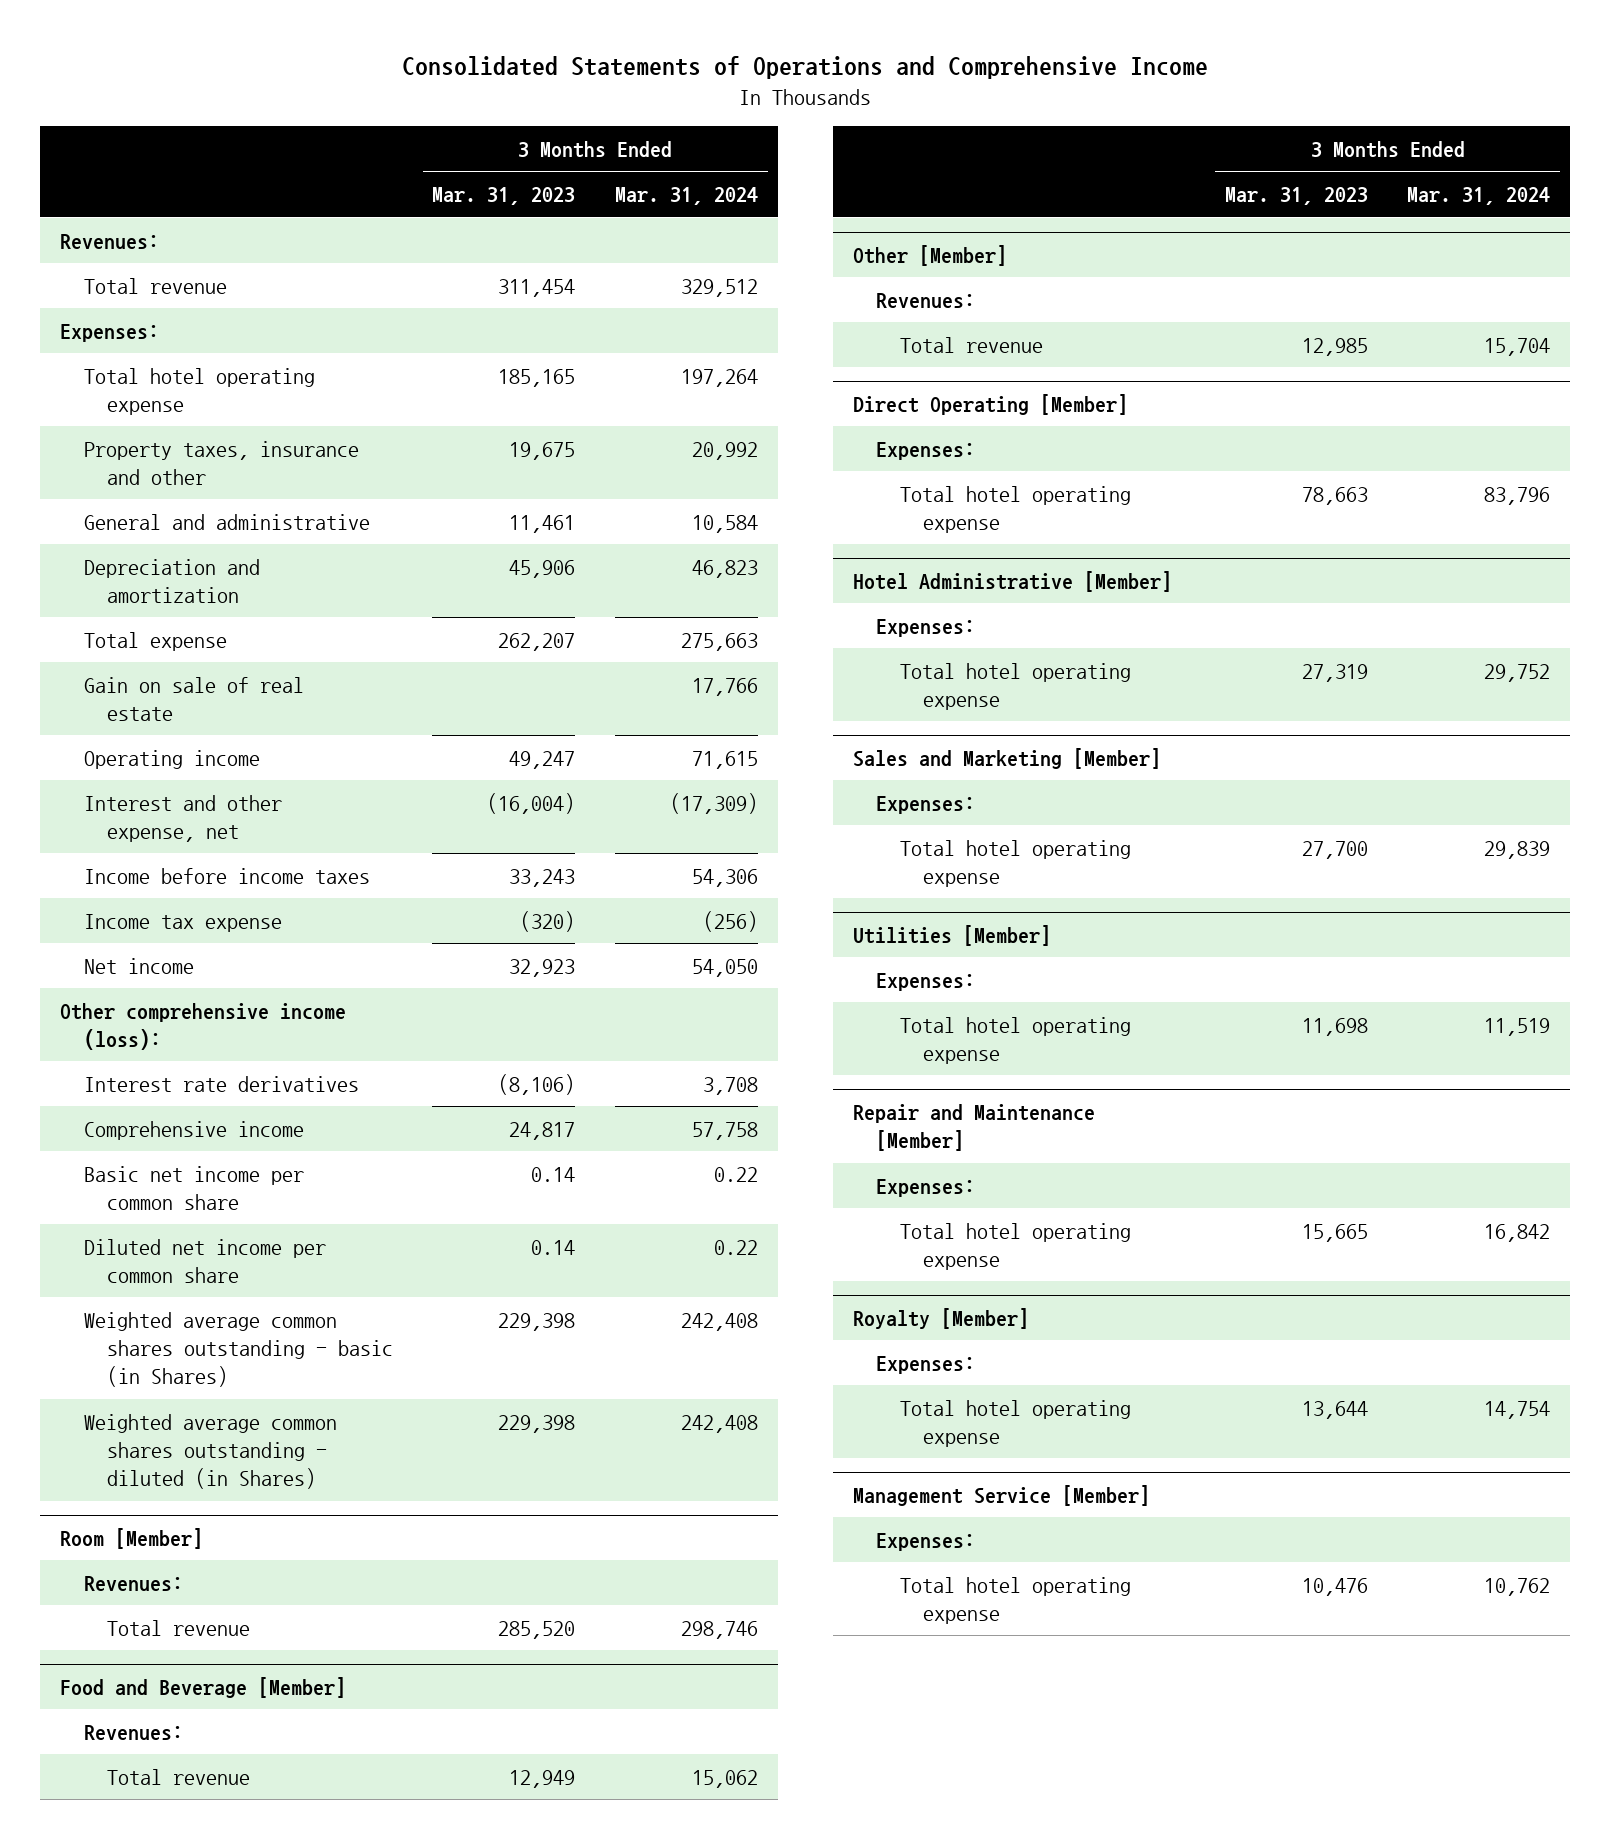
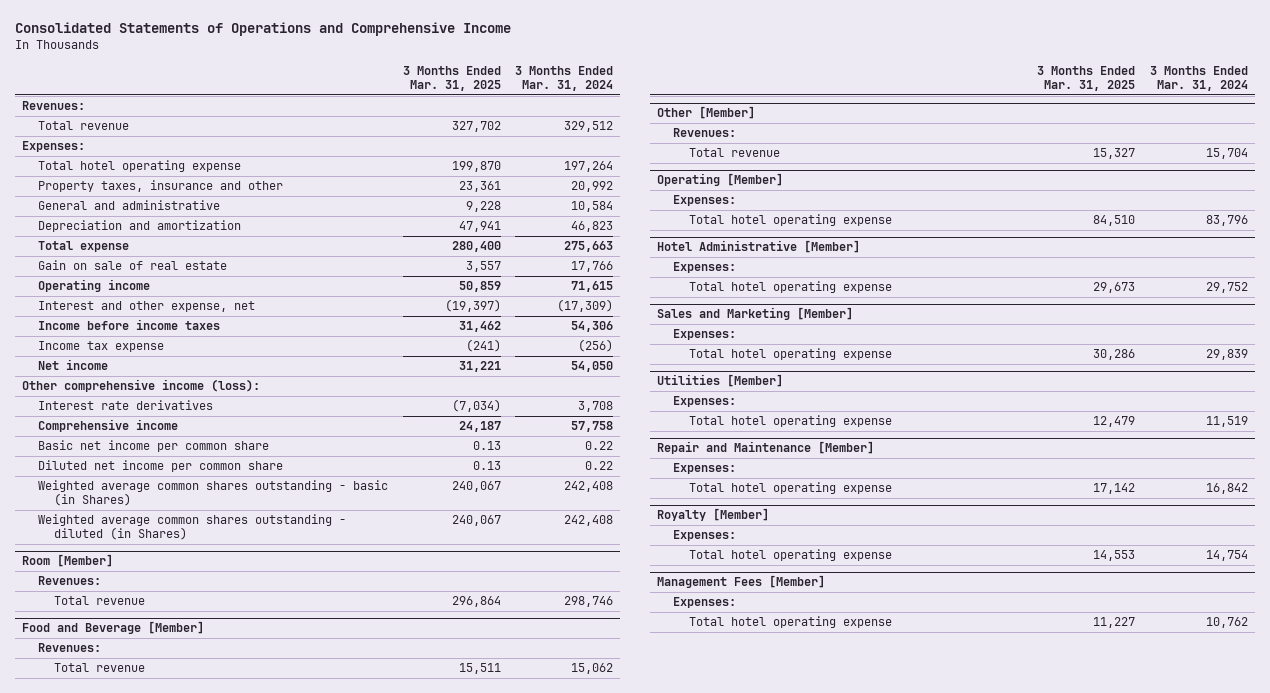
- | 3 Months Ended Mar. 31, 2023 | 3 Months Ended Mar. 31, 2024
+ | 3 Months Ended Mar. 31, 2025 | 3 Months Ended Mar. 31, 2024
- Direct Operating [Member]
+ Operating [Member]
- Management Service [Member]
+ Management Fees [Member]

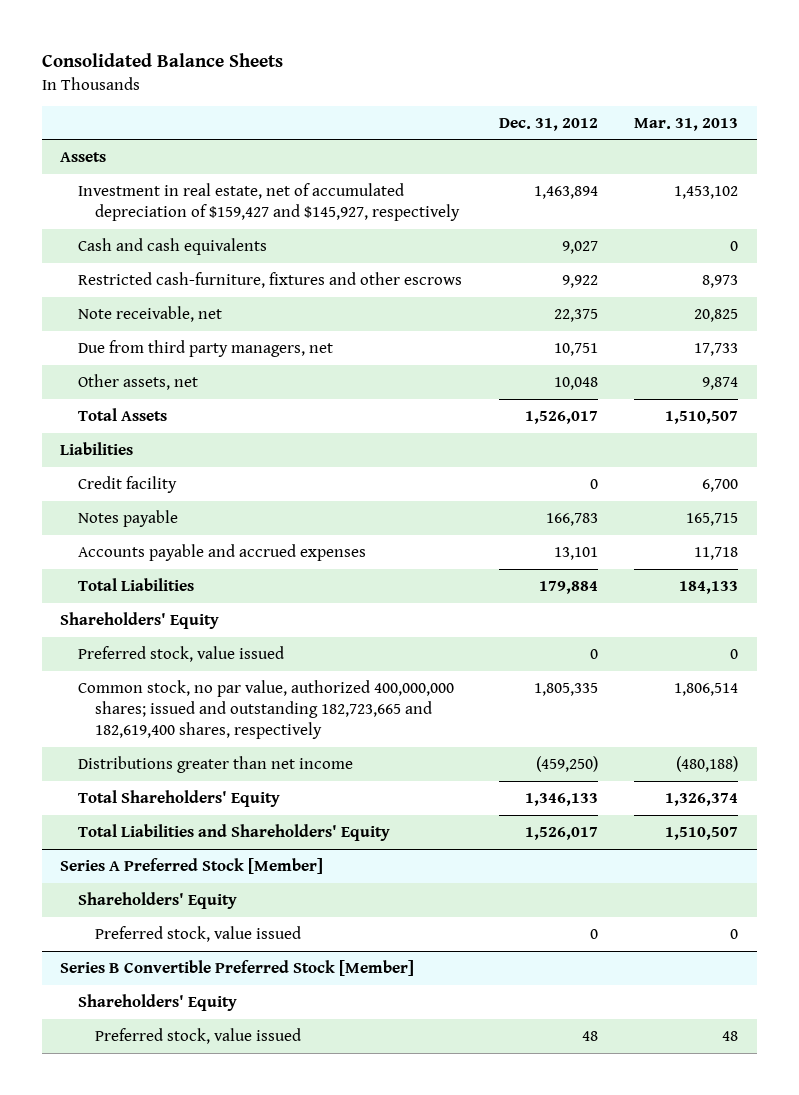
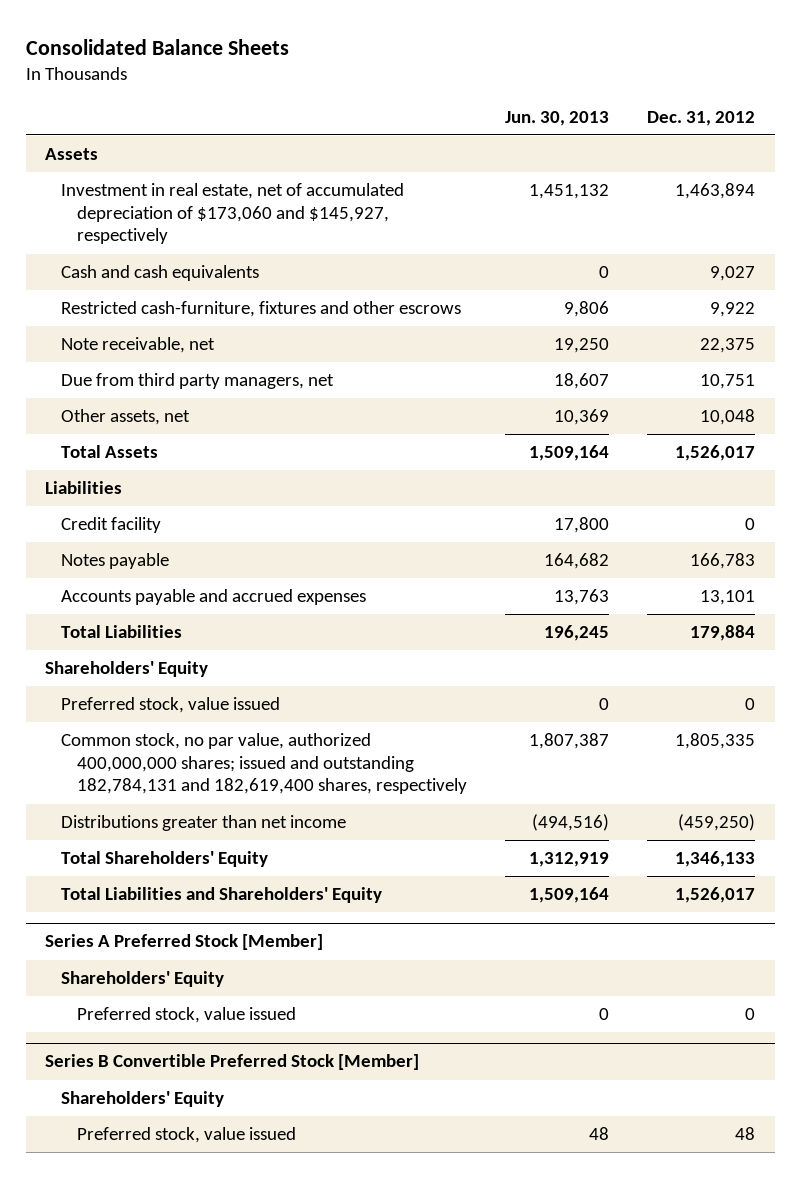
- | Dec. 31, 2012 | Mar. 31, 2013
+ | Jun. 30, 2013 | Dec. 31, 2012
- Investment in real estate, net of accumulated depreciation of $159,427 and $145,927, respectively | 1,463,894 | 1,453,102
+ Investment in real estate, net of accumulated depreciation of $173,060 and $145,927, respectively | 1,451,132 | 1,463,894
- Common stock, no par value, authorized 400,000,000 shares; issued and outstanding 182,723,665 and 182,619,400 shares, respectively | 1,805,335 | 1,806,514
+ Common stock, no par value, authorized 400,000,000 shares; issued and outstanding 182,784,131 and 182,619,400 shares, respectively | 1,807,387 | 1,805,335

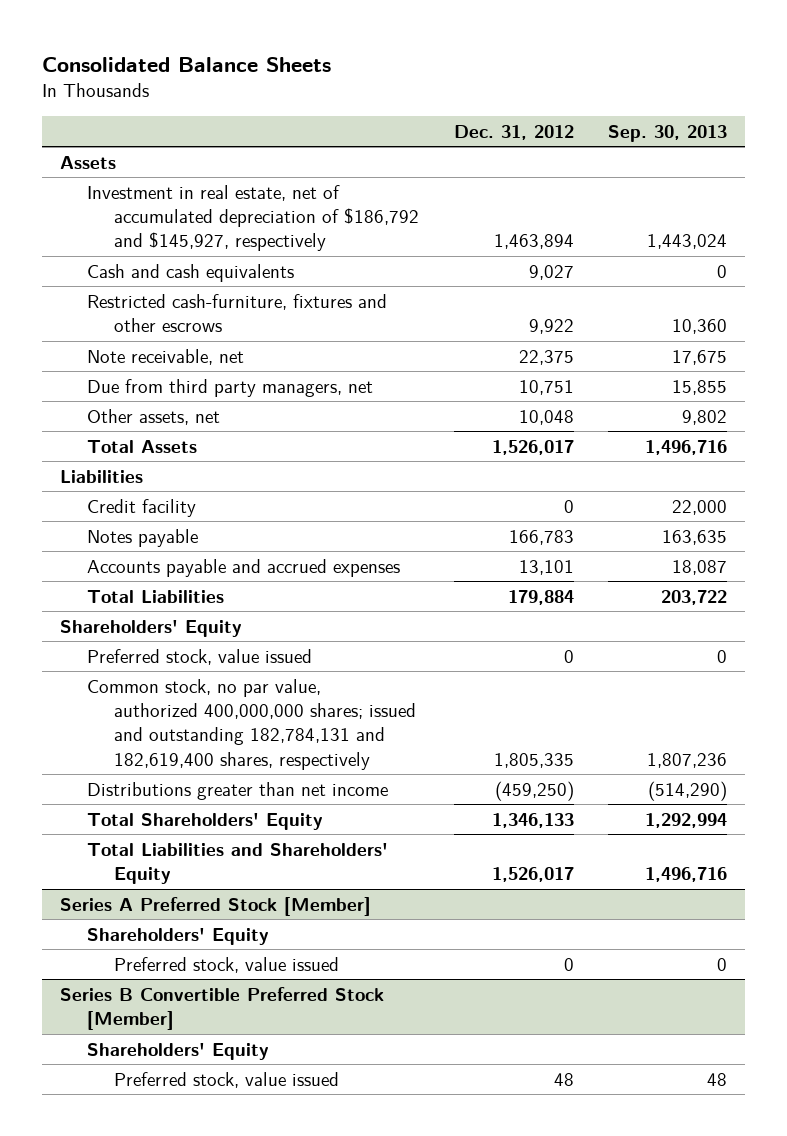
- | Jun. 30, 2013 | Dec. 31, 2012
+ | Dec. 31, 2012 | Sep. 30, 2013
- Investment in real estate, net of accumulated depreciation of $173,060 and $145,927, respectively | 1,451,132 | 1,463,894
+ Investment in real estate, net of accumulated depreciation of $186,792 and $145,927, respectively | 1,463,894 | 1,443,024

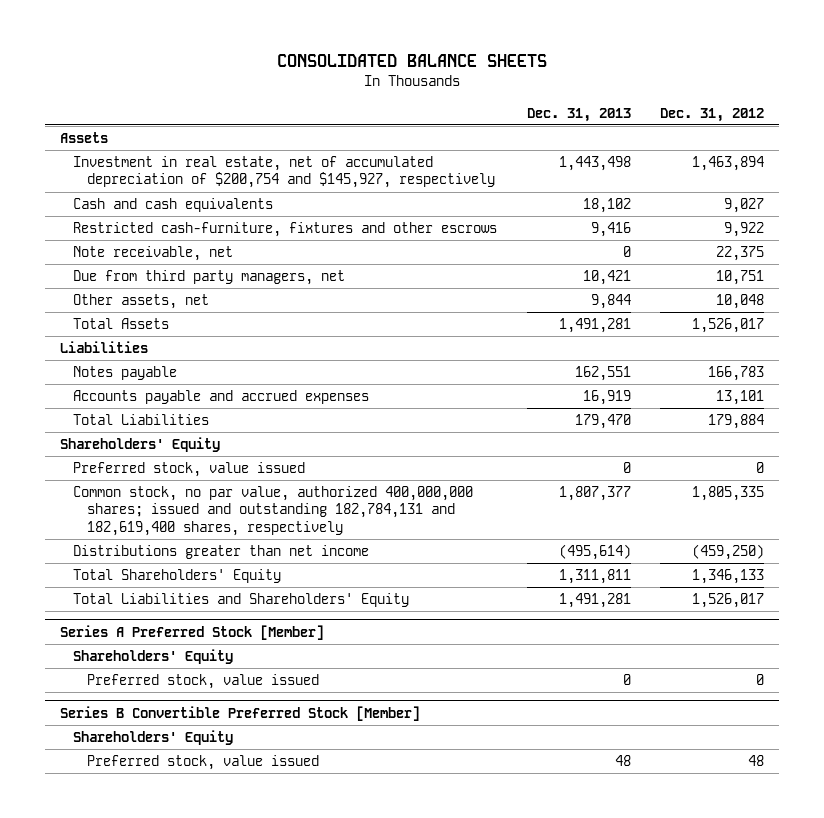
- Consolidated Balance Sheets
+ CONSOLIDATED BALANCE SHEETS
- | Dec. 31, 2012 | Sep. 30, 2013
+ | Dec. 31, 2013 | Dec. 31, 2012
- Investment in real estate, net of accumulated depreciation of $186,792 and $145,927, respectively | 1,463,894 | 1,443,024
+ Investment in real estate, net of accumulated depreciation of $200,754 and $145,927, respectively | 1,443,498 | 1,463,894
- Credit facility | 0 | 22,000

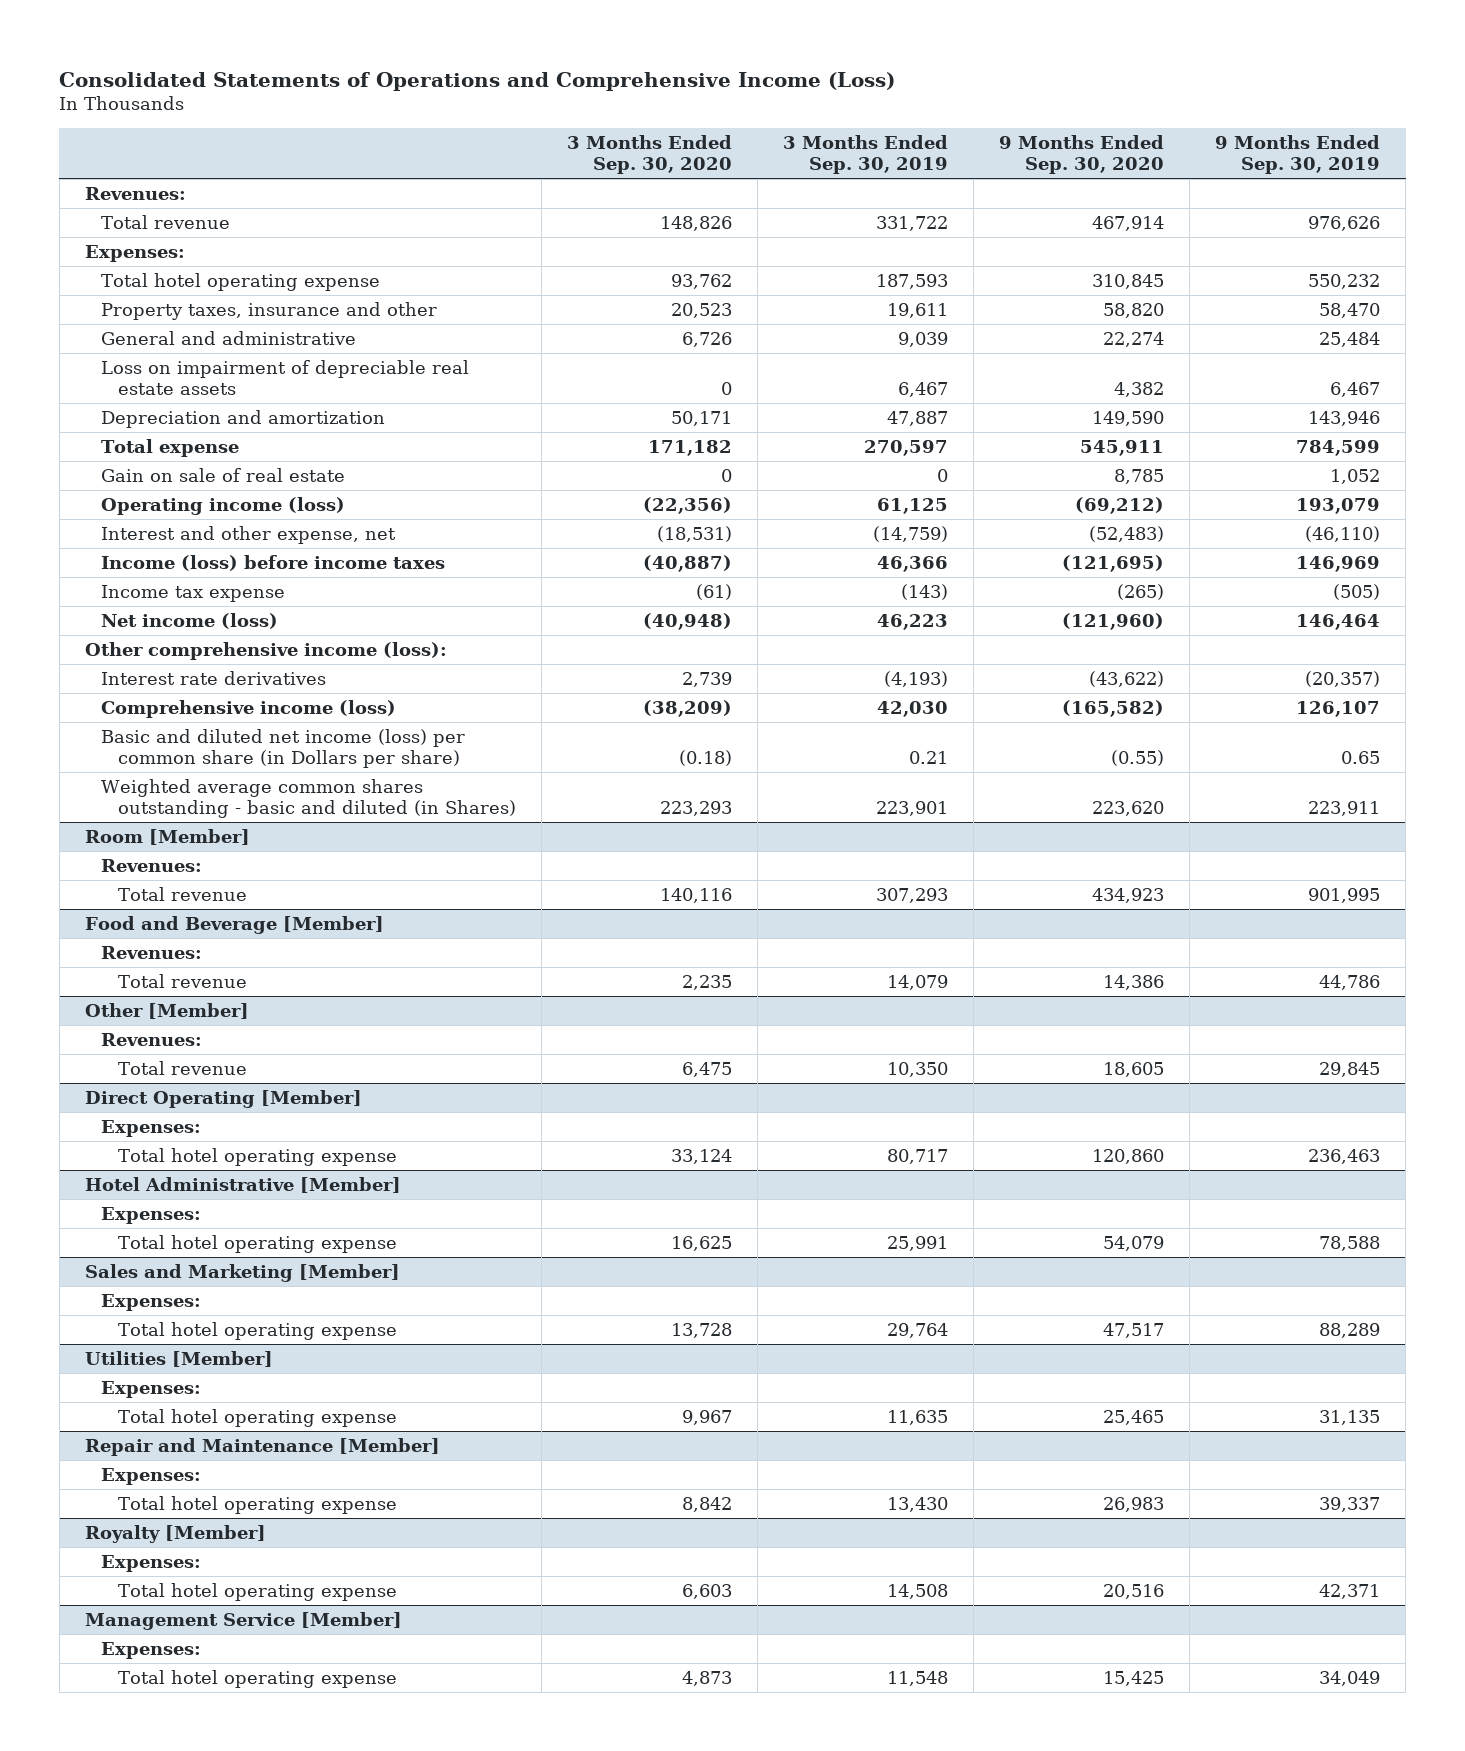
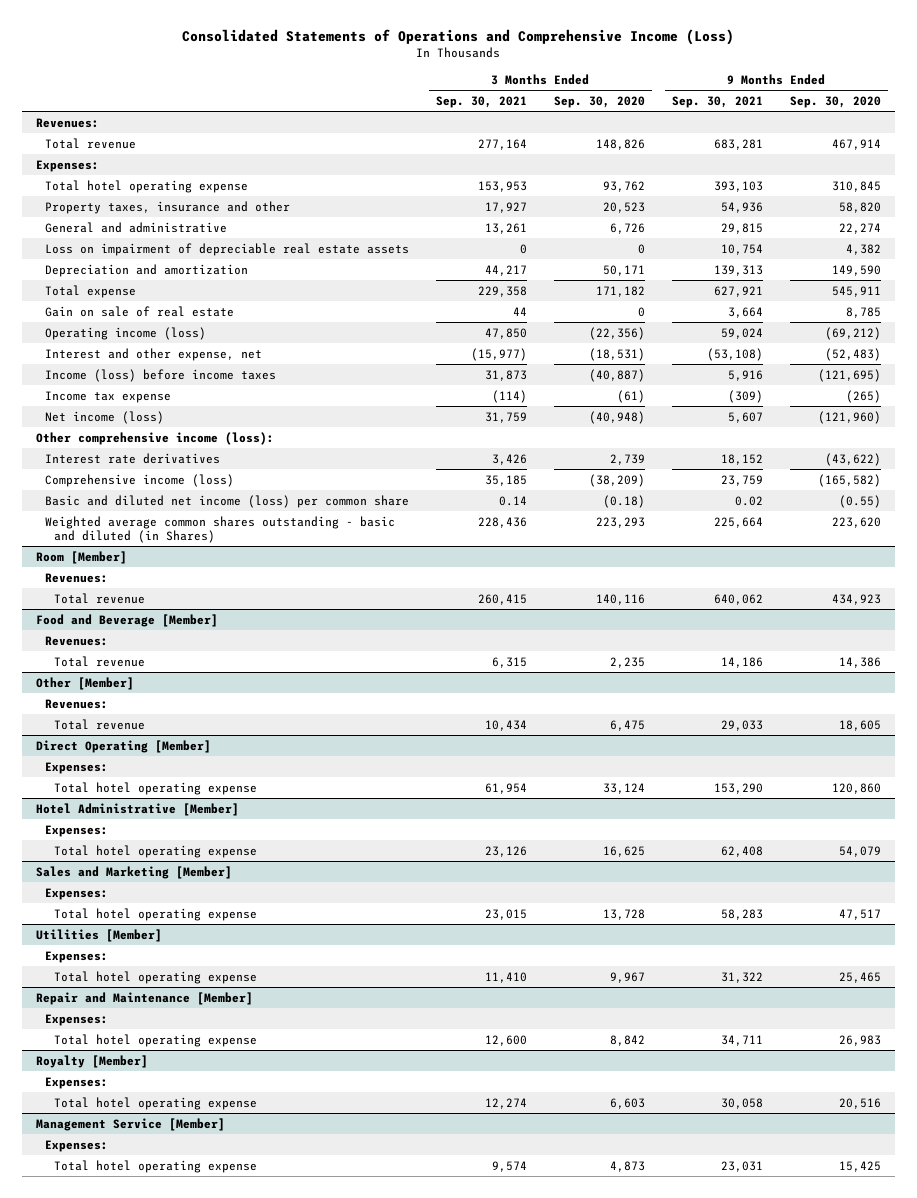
- | 3 Months Ended Sep. 30, 2020 | 3 Months Ended Sep. 30, 2019 | 9 Months Ended Sep. 30, 2020 | 9 Months Ended Sep. 30, 2019
+ | 3 Months Ended Sep. 30, 2021 | 3 Months Ended Sep. 30, 2020 | 9 Months Ended Sep. 30, 2021 | 9 Months Ended Sep. 30, 2020
- Basic and diluted net income (loss) per common share (in Dollars per share) | (0.18) | 0.21 | (0.55) | 0.65
+ Basic and diluted net income (loss) per common share | 0.14 | (0.18) | 0.02 | (0.55)

